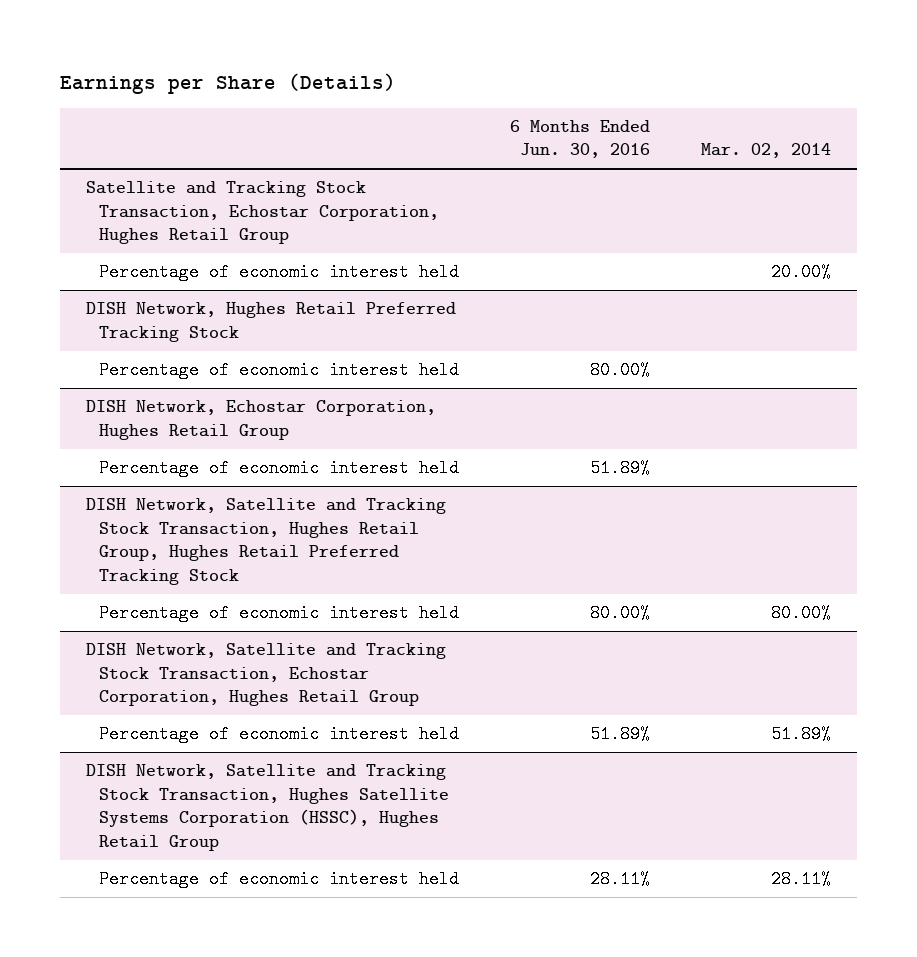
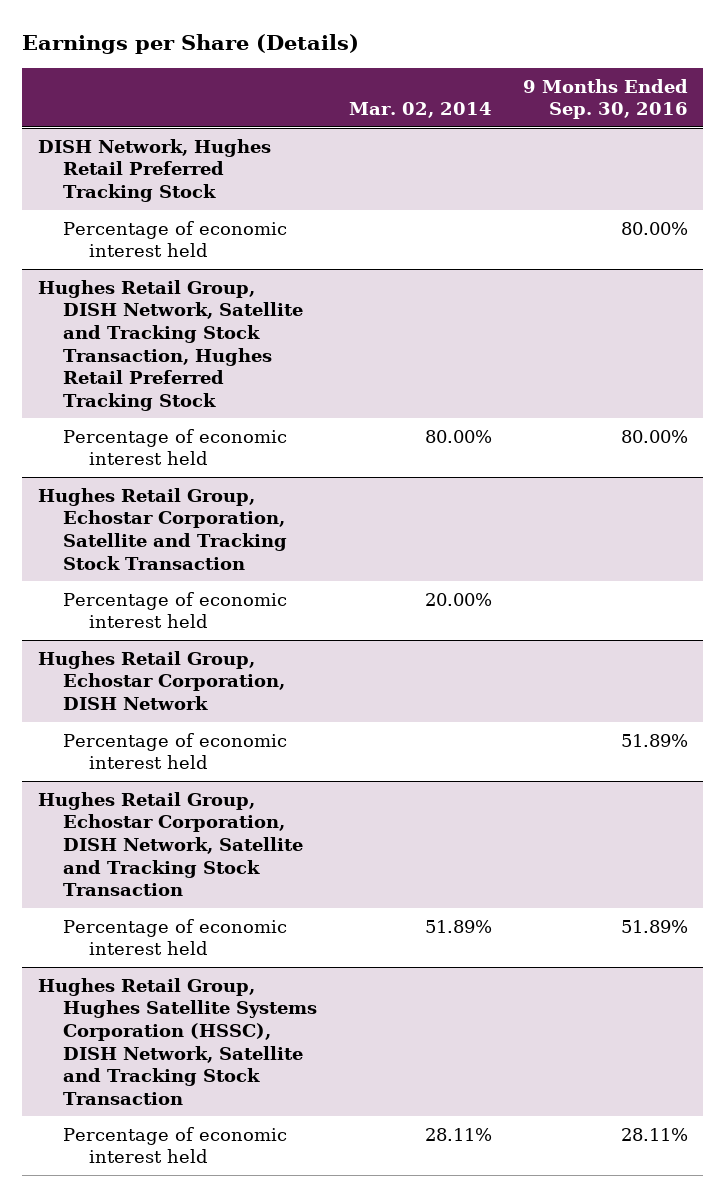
- | 6 Months Ended Jun. 30, 2016 | Mar. 02, 2014
+ | Mar. 02, 2014 | 9 Months Ended Sep. 30, 2016
- Satellite and Tracking Stock Transaction, Echostar Corporation, Hughes Retail Group
- Percentage of economic interest held | | 20.00%
- DISH Network, Echostar Corporation, Hughes Retail Group
- Percentage of economic interest held | 51.89% |
- DISH Network, Satellite and Tracking Stock Transaction, Hughes Retail Group, Hughes Retail Preferred Tracking Stock
+ Hughes Retail Group, DISH Network, Satellite and Tracking Stock Transaction, Hughes Retail Preferred Tracking Stock
- DISH Network, Satellite and Tracking Stock Transaction, Echostar Corporation, Hughes Retail Group
+ Hughes Retail Group, Echostar Corporation, Satellite and Tracking Stock Transaction
+ Percentage of economic interest held | 20.00% |
+ Hughes Retail Group, Echostar Corporation, DISH Network
+ Percentage of economic interest held | | 51.89%
+ Hughes Retail Group, Echostar Corporation, DISH Network, Satellite and Tracking Stock Transaction
- DISH Network, Satellite and Tracking Stock Transaction, Hughes Satellite Systems Corporation (HSSC), Hughes Retail Group
+ Hughes Retail Group, Hughes Satellite Systems Corporation (HSSC), DISH Network, Satellite and Tracking Stock Transaction

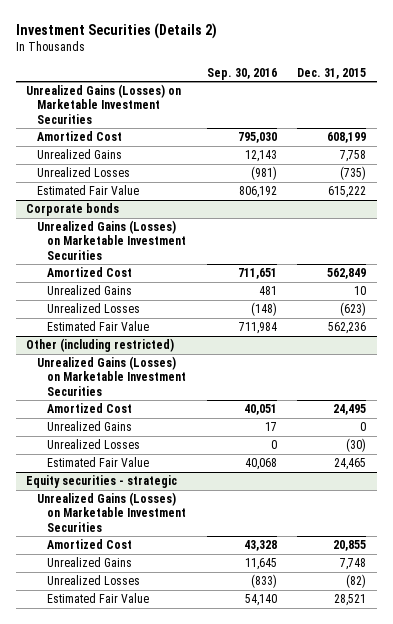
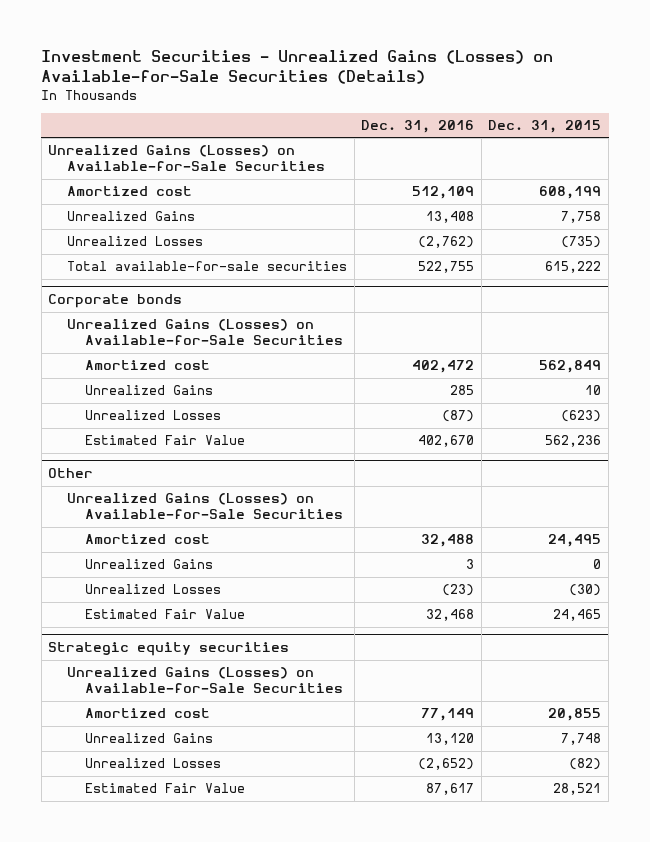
- Investment Securities (Details 2)
+ Investment Securities - Unrealized Gains (Losses) on Available-for-Sale Securities (Details)
- | Sep. 30, 2016 | Dec. 31, 2015
+ | Dec. 31, 2016 | Dec. 31, 2015
- Unrealized Gains (Losses) on Marketable Investment Securities
- Amortized Cost | 795,030 | 608,199
+ Unrealized Gains (Losses) on Available-for-Sale Securities
+ Amortized cost | 512,109 | 608,199
- Estimated Fair Value | 806,192 | 615,222
+ Total available-for-sale securities | 522,755 | 615,222
@ Corporate bonds
- Unrealized Gains (Losses) on Marketable Investment Securities
- Amortized Cost | 711,651 | 562,849
+ Unrealized Gains (Losses) on Available-for-Sale Securities
+ Amortized cost | 402,472 | 562,849
- Other (including restricted)
- Unrealized Gains (Losses) on Marketable Investment Securities
- Amortized Cost | 40,051 | 24,495
+ Other
+ Unrealized Gains (Losses) on Available-for-Sale Securities
+ Amortized cost | 32,488 | 24,495
- Equity securities - strategic
- Unrealized Gains (Losses) on Marketable Investment Securities
- Amortized Cost | 43,328 | 20,855
+ Strategic equity securities
+ Unrealized Gains (Losses) on Available-for-Sale Securities
+ Amortized cost | 77,149 | 20,855

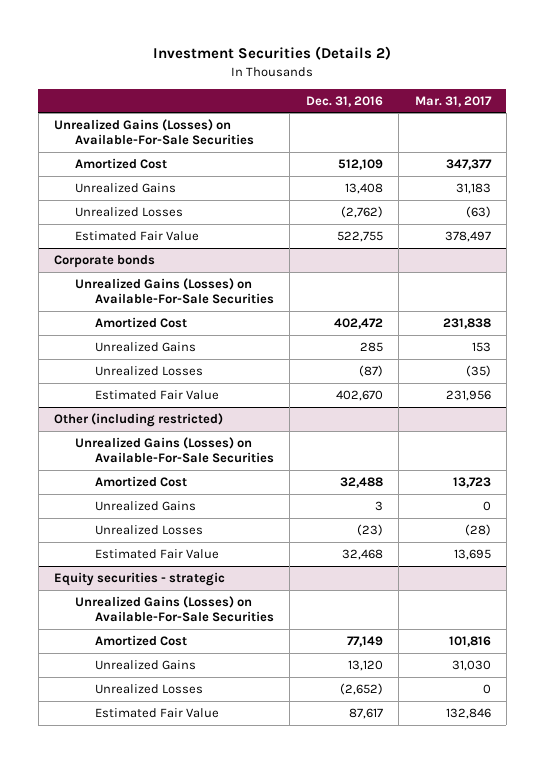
- Investment Securities - Unrealized Gains (Losses) on Available-for-Sale Securities (Details)
+ Investment Securities (Details 2)
- | Dec. 31, 2016 | Dec. 31, 2015
+ | Dec. 31, 2016 | Mar. 31, 2017
- Unrealized Gains (Losses) on Available-for-Sale Securities
- Amortized cost | 512,109 | 608,199
+ Unrealized Gains (Losses) on Available-For-Sale Securities
+ Amortized Cost | 512,109 | 347,377
- Total available-for-sale securities | 522,755 | 615,222
+ Estimated Fair Value | 522,755 | 378,497
@ Corporate bonds
- Unrealized Gains (Losses) on Available-for-Sale Securities
- Amortized cost | 402,472 | 562,849
+ Unrealized Gains (Losses) on Available-For-Sale Securities
+ Amortized Cost | 402,472 | 231,838
- Other
- Unrealized Gains (Losses) on Available-for-Sale Securities
- Amortized cost | 32,488 | 24,495
+ Other (including restricted)
+ Unrealized Gains (Losses) on Available-For-Sale Securities
+ Amortized Cost | 32,488 | 13,723
- Strategic equity securities
- Unrealized Gains (Losses) on Available-for-Sale Securities
- Amortized cost | 77,149 | 20,855
+ Equity securities - strategic
+ Unrealized Gains (Losses) on Available-For-Sale Securities
+ Amortized Cost | 77,149 | 101,816

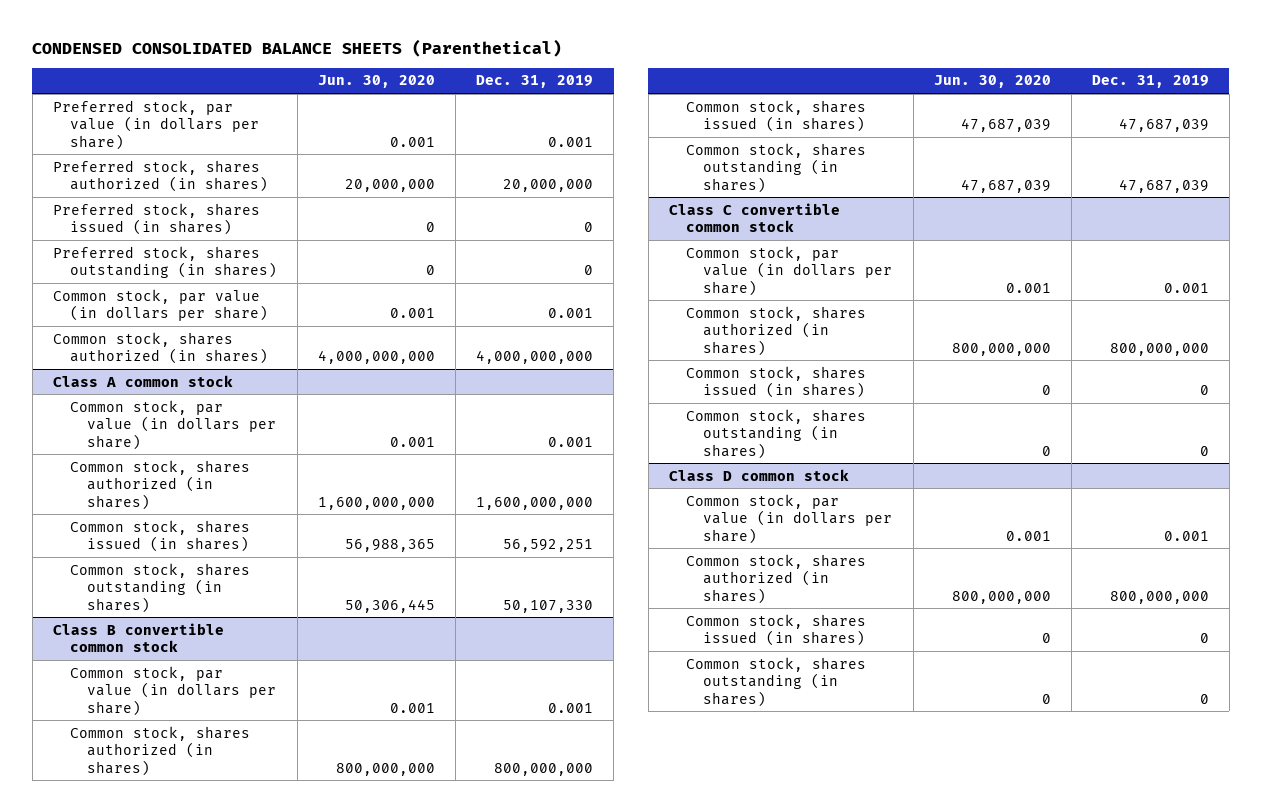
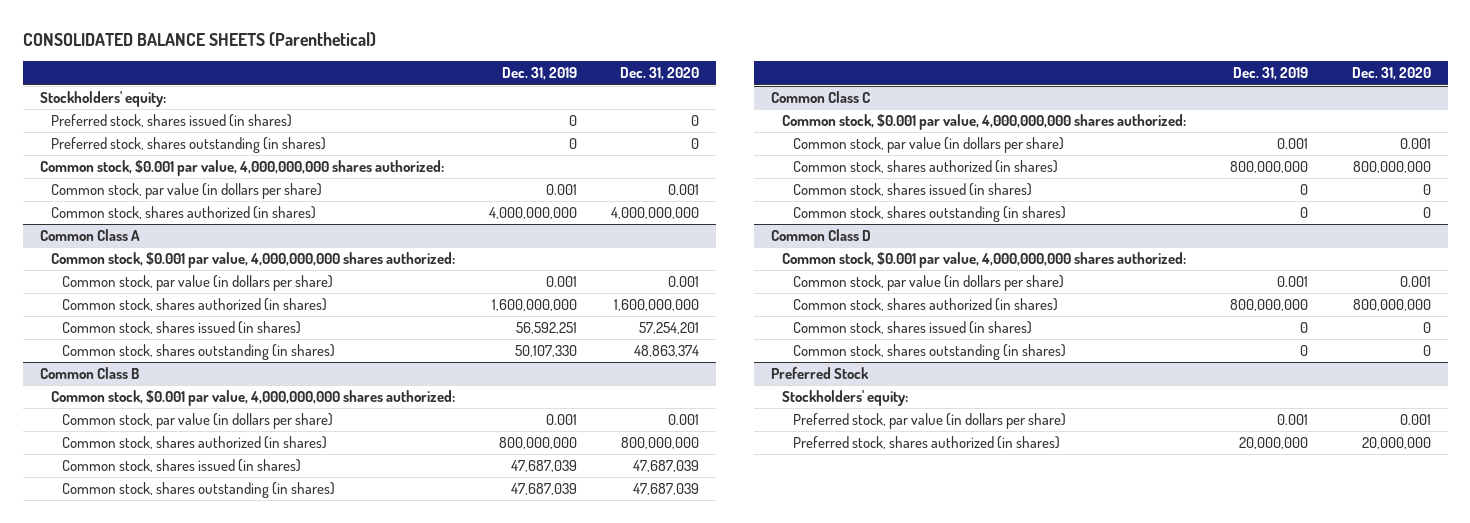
- CONDENSED CONSOLIDATED BALANCE SHEETS (Parenthetical)
+ CONSOLIDATED BALANCE SHEETS (Parenthetical)
- | Jun. 30, 2020 | Dec. 31, 2019
+ | Dec. 31, 2019 | Dec. 31, 2020
- Preferred stock, par value (in dollars per share) | 0.001 | 0.001
- Preferred stock, shares authorized (in shares) | 20,000,000 | 20,000,000
+ Stockholders' equity:
+ Common stock, $0.001 par value, 4,000,000,000 shares authorized:
- Class A common stock
+ Common Class A
+ Common stock, $0.001 par value, 4,000,000,000 shares authorized:
- Class B convertible common stock
+ Common Class B
+ Common stock, $0.001 par value, 4,000,000,000 shares authorized:
- Class C convertible common stock
+ Common Class C
+ Common stock, $0.001 par value, 4,000,000,000 shares authorized:
- Class D common stock
+ Common Class D
+ Common stock, $0.001 par value, 4,000,000,000 shares authorized:
+ Preferred Stock
+ Stockholders' equity:
+ Preferred stock, par value (in dollars per share) | 0.001 | 0.001
+ Preferred stock, shares authorized (in shares) | 20,000,000 | 20,000,000

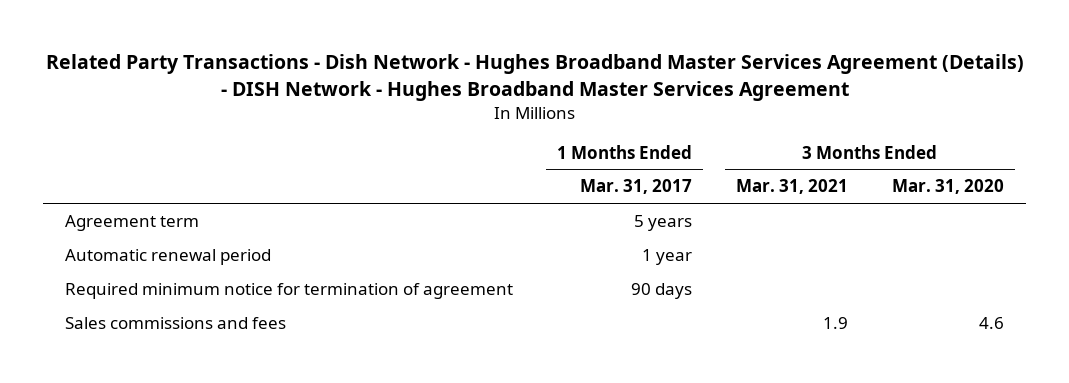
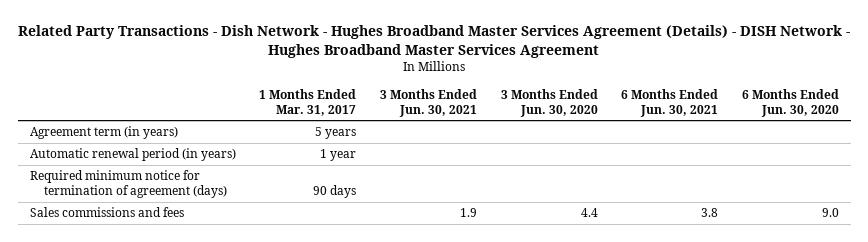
- | 1 Months Ended Mar. 31, 2017 | 3 Months Ended Mar. 31, 2021 | 3 Months Ended Mar. 31, 2020
+ | 1 Months Ended Mar. 31, 2017 | 3 Months Ended Jun. 30, 2021 | 3 Months Ended Jun. 30, 2020 | 6 Months Ended Jun. 30, 2021 | 6 Months Ended Jun. 30, 2020
- Agreement term | 5 years | |
- Automatic renewal period | 1 year | |
- Required minimum notice for termination of agreement | 90 days | |
+ Agreement term (in years) | 5 years | | | |
+ Automatic renewal period (in years) | 1 year | | | |
+ Required minimum notice for termination of agreement (days) | 90 days | | | |

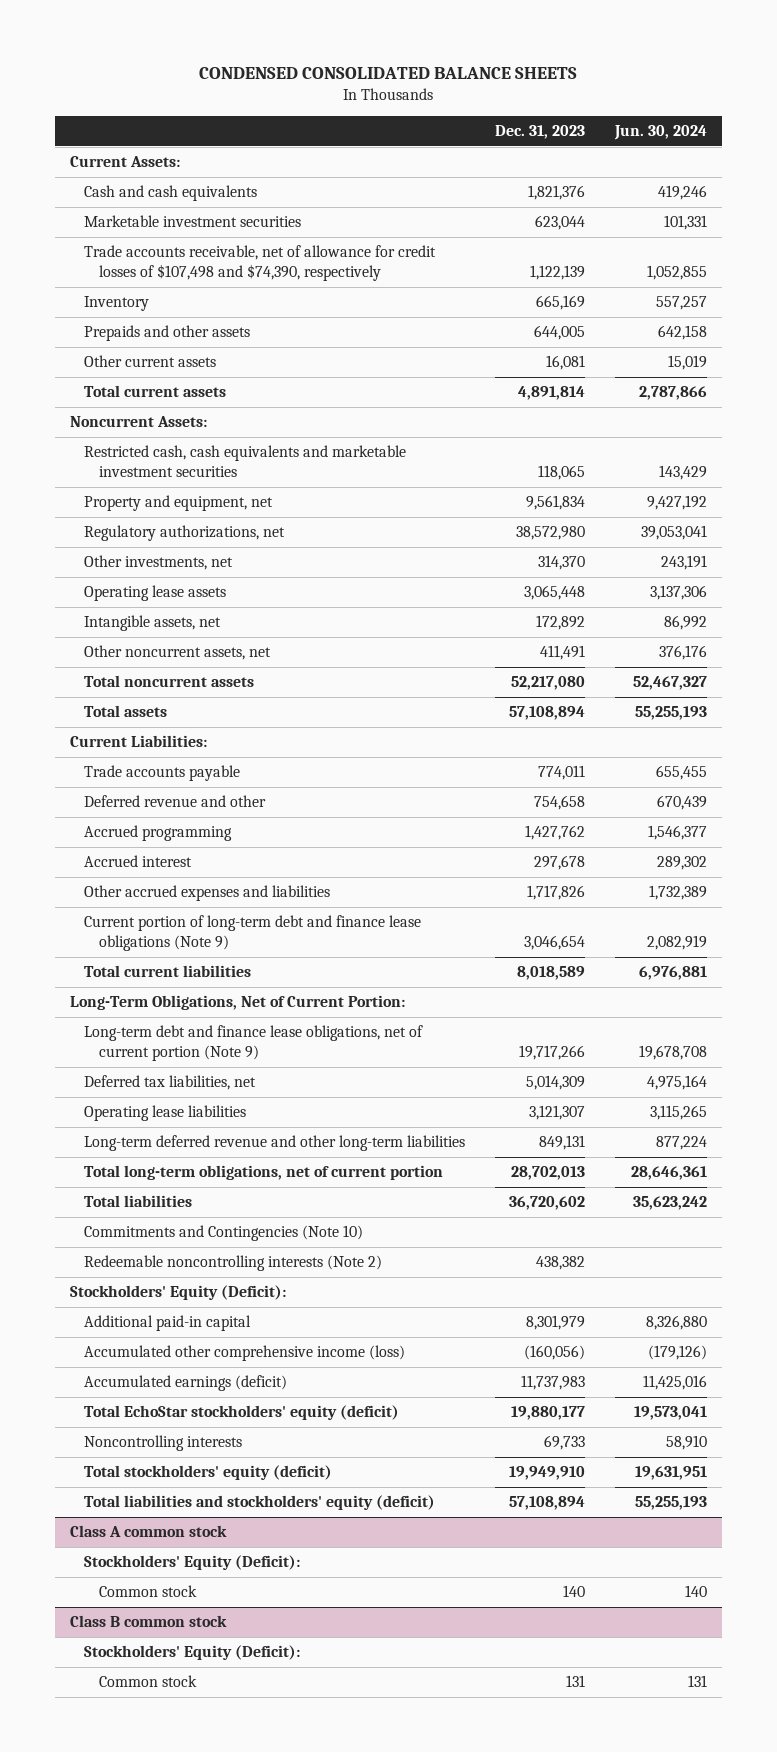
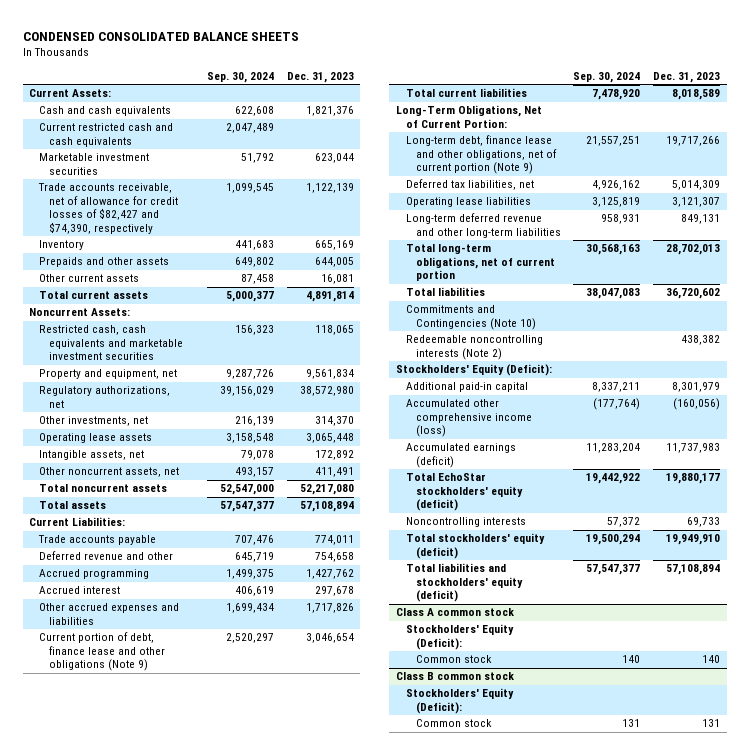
- | Dec. 31, 2023 | Jun. 30, 2024
+ | Sep. 30, 2024 | Dec. 31, 2023
+ Current restricted cash and cash equivalents | 2,047,489 |
- Trade accounts receivable, net of allowance for credit losses of $107,498 and $74,390, respectively | 1,122,139 | 1,052,855
+ Trade accounts receivable, net of allowance for credit losses of $82,427 and $74,390, respectively | 1,099,545 | 1,122,139
- Current portion of long-term debt and finance lease obligations (Note 9) | 3,046,654 | 2,082,919
+ Current portion of debt, finance lease and other obligations (Note 9) | 2,520,297 | 3,046,654
- Long-term debt and finance lease obligations, net of current portion (Note 9) | 19,717,266 | 19,678,708
+ Long-term debt, finance lease and other obligations, net of current portion (Note 9) | 21,557,251 | 19,717,266

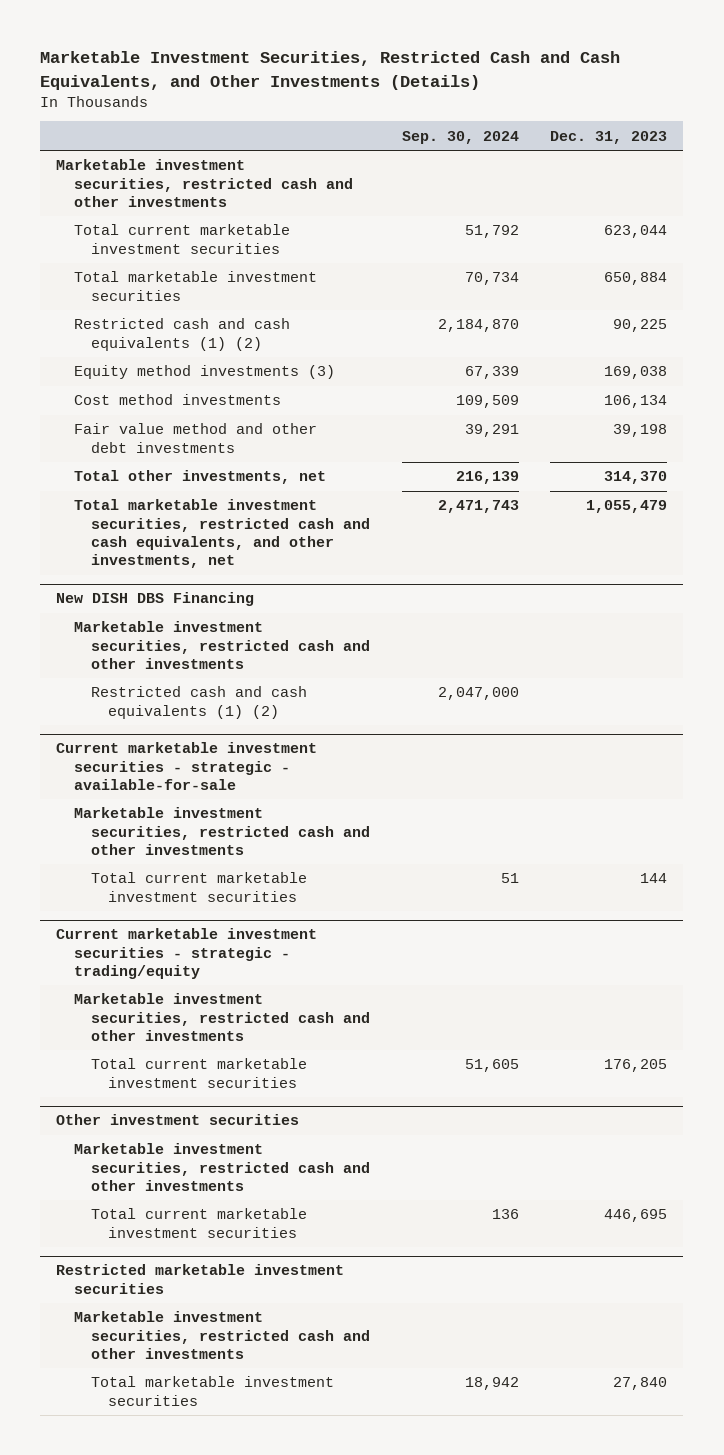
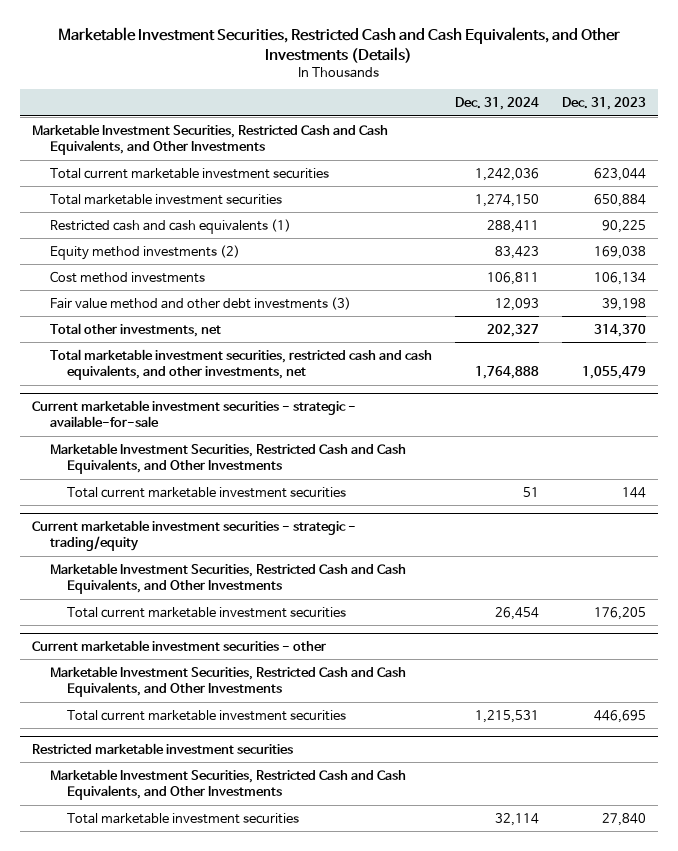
- | Sep. 30, 2024 | Dec. 31, 2023
+ | Dec. 31, 2024 | Dec. 31, 2023
- Marketable investment securities, restricted cash and other investments
+ Marketable Investment Securities, Restricted Cash and Cash Equivalents, and Other Investments
- Restricted cash and cash equivalents (1) (2) | 2,184,870 | 90,225
- Equity method investments (3) | 67,339 | 169,038
+ Restricted cash and cash equivalents (1) | 288,411 | 90,225
+ Equity method investments (2) | 83,423 | 169,038
- Fair value method and other debt investments | 39,291 | 39,198
+ Fair value method and other debt investments (3) | 12,093 | 39,198
- New DISH DBS Financing
- Marketable investment securities, restricted cash and other investments
- Restricted cash and cash equivalents (1) (2) | 2,047,000 |
@ Current marketable investment securities - strategic - available-for-sale
- Marketable investment securities, restricted cash and other investments
+ Marketable Investment Securities, Restricted Cash and Cash Equivalents, and Other Investments
@ Current marketable investment securities - strategic - trading/equity
- Marketable investment securities, restricted cash and other investments
+ Marketable Investment Securities, Restricted Cash and Cash Equivalents, and Other Investments
- Other investment securities
- Marketable investment securities, restricted cash and other investments
+ Current marketable investment securities - other
+ Marketable Investment Securities, Restricted Cash and Cash Equivalents, and Other Investments
@ Restricted marketable investment securities
- Marketable investment securities, restricted cash and other investments
+ Marketable Investment Securities, Restricted Cash and Cash Equivalents, and Other Investments

